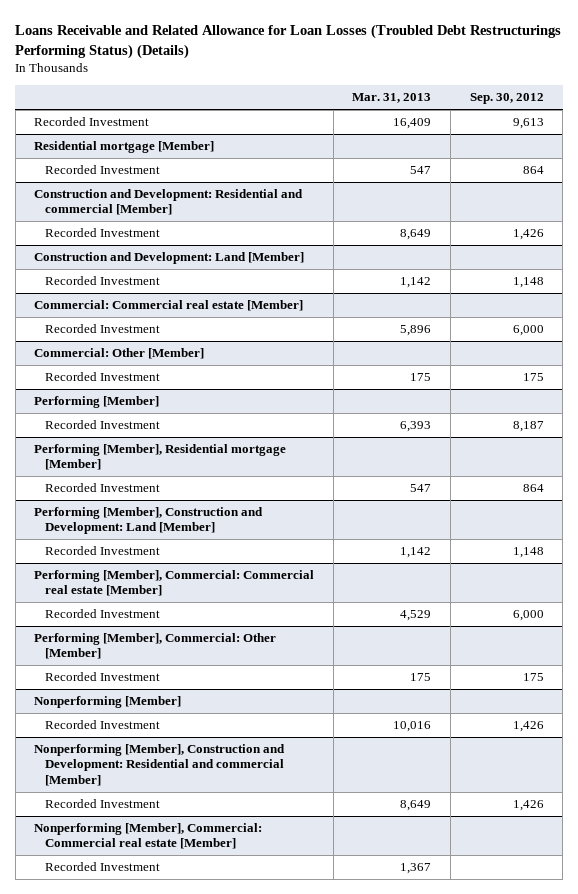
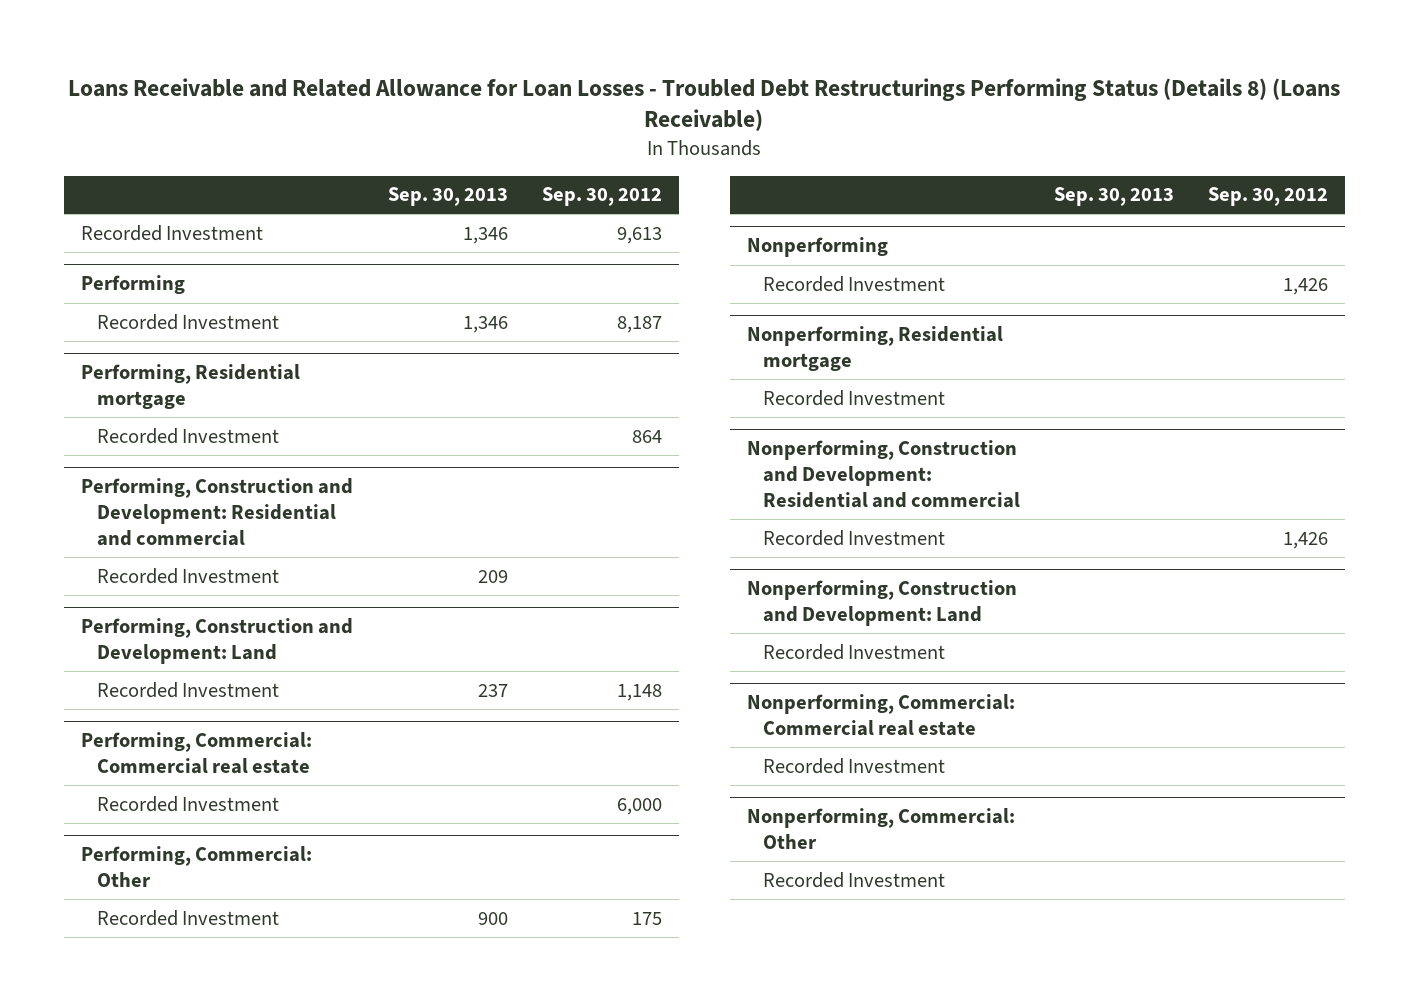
- Loans Receivable and Related Allowance for Loan Losses (Troubled Debt Restructurings Performing Status) (Details)
+ Loans Receivable and Related Allowance for Loan Losses - Troubled Debt Restructurings Performing Status (Details 8) (Loans Receivable)
- | Mar. 31, 2013 | Sep. 30, 2012
+ | Sep. 30, 2013 | Sep. 30, 2012
- Residential mortgage [Member]
- Recorded Investment | 547 | 864
- Construction and Development: Residential and commercial [Member]
- Recorded Investment | 8,649 | 1,426
- Construction and Development: Land [Member]
- Recorded Investment | 1,142 | 1,148
- Commercial: Commercial real estate [Member]
- Recorded Investment | 5,896 | 6,000
- Commercial: Other [Member]
- Recorded Investment | 175 | 175
- Performing [Member]
+ Performing
- Performing [Member], Residential mortgage [Member]
+ Performing, Residential mortgage
- Performing [Member], Construction and Development: Land [Member]
+ Performing, Construction and Development: Residential and commercial
+ Recorded Investment | 209 |
+ Performing, Construction and Development: Land
- Performing [Member], Commercial: Commercial real estate [Member]
+ Performing, Commercial: Commercial real estate
- Performing [Member], Commercial: Other [Member]
+ Performing, Commercial: Other
- Nonperforming [Member]
+ Nonperforming
- Nonperforming [Member], Construction and Development: Residential and commercial [Member]
+ Nonperforming, Residential mortgage
+ Recorded Investment
+ Nonperforming, Construction and Development: Residential and commercial
- Nonperforming [Member], Commercial: Commercial real estate [Member]
+ Nonperforming, Construction and Development: Land
+ Nonperforming, Commercial: Commercial real estate
+ Recorded Investment
+ Nonperforming, Commercial: Other
+ Recorded Investment

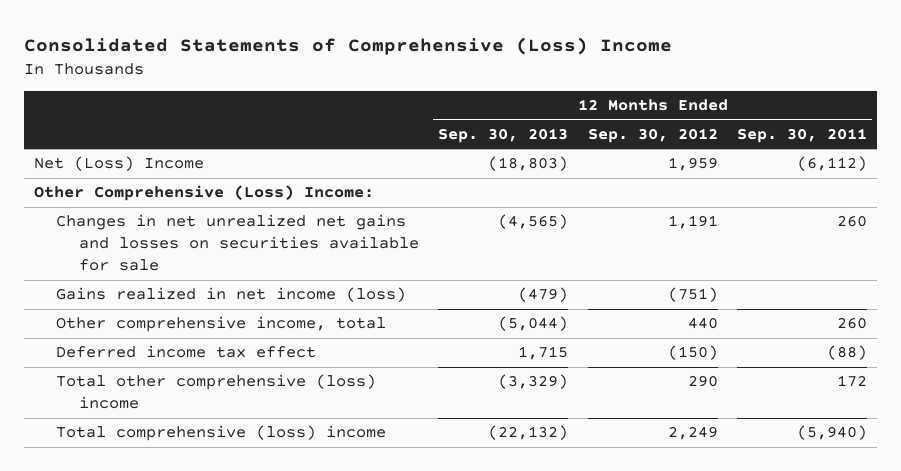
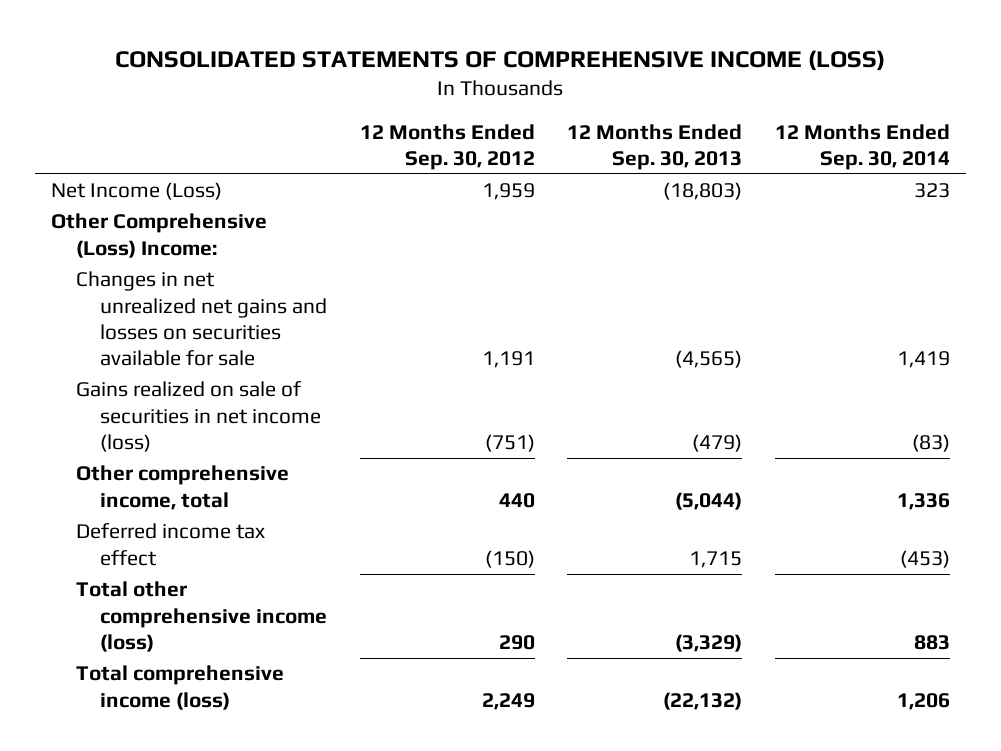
- Consolidated Statements of Comprehensive (Loss) Income
+ CONSOLIDATED STATEMENTS OF COMPREHENSIVE INCOME (LOSS)
- | 12 Months Ended Sep. 30, 2013 | 12 Months Ended Sep. 30, 2012 | 12 Months Ended Sep. 30, 2011
+ | 12 Months Ended Sep. 30, 2012 | 12 Months Ended Sep. 30, 2013 | 12 Months Ended Sep. 30, 2014
- Net (Loss) Income | (18,803) | 1,959 | (6,112)
+ Net Income (Loss) | 1,959 | (18,803) | 323
- Gains realized in net income (loss) | (479) | (751) |
+ Gains realized on sale of securities in net income (loss) | (751) | (479) | (83)
- Total other comprehensive (loss) income | (3,329) | 290 | 172
- Total comprehensive (loss) income | (22,132) | 2,249 | (5,940)
+ Total other comprehensive income (loss) | 290 | (3,329) | 883
+ Total comprehensive income (loss) | 2,249 | (22,132) | 1,206

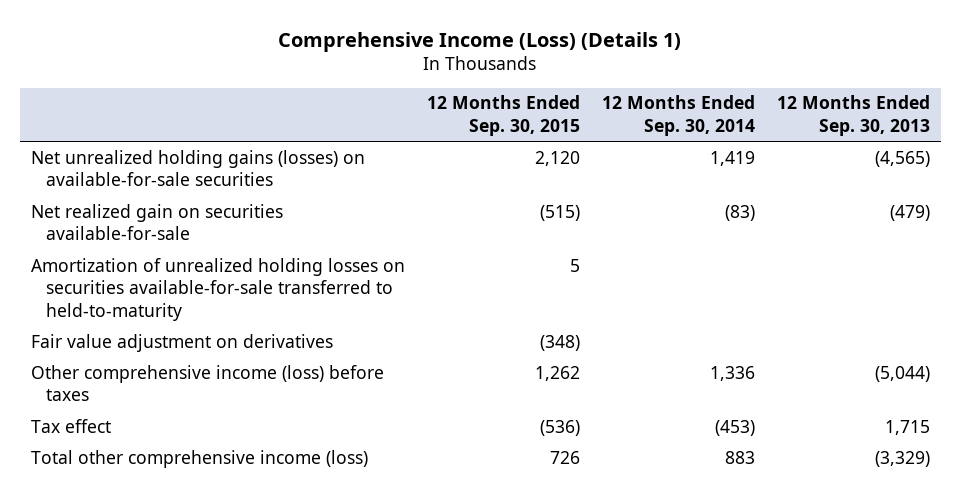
- CONSOLIDATED STATEMENTS OF COMPREHENSIVE INCOME (LOSS)
+ Comprehensive Income (Loss) (Details 1)
- | 12 Months Ended Sep. 30, 2012 | 12 Months Ended Sep. 30, 2013 | 12 Months Ended Sep. 30, 2014
+ | 12 Months Ended Sep. 30, 2015 | 12 Months Ended Sep. 30, 2014 | 12 Months Ended Sep. 30, 2013
- Net Income (Loss) | 1,959 | (18,803) | 323
- Other Comprehensive (Loss) Income:
- Changes in net unrealized net gains and losses on securities available for sale | 1,191 | (4,565) | 1,419
- Gains realized on sale of securities in net income (loss) | (751) | (479) | (83)
- Other comprehensive income, total | 440 | (5,044) | 1,336
- Deferred income tax effect | (150) | 1,715 | (453)
+ Net unrealized holding gains (losses) on available-for-sale securities | 2,120 | 1,419 | (4,565)
+ Net realized gain on securities available-for-sale | (515) | (83) | (479)
+ Amortization of unrealized holding losses on securities available-for-sale transferred to held-to-maturity | 5 | |
+ Fair value adjustment on derivatives | (348) | |
+ Other comprehensive income (loss) before taxes | 1,262 | 1,336 | (5,044)
+ Tax effect | (536) | (453) | 1,715
- Total comprehensive income (loss) | 2,249 | (22,132) | 1,206

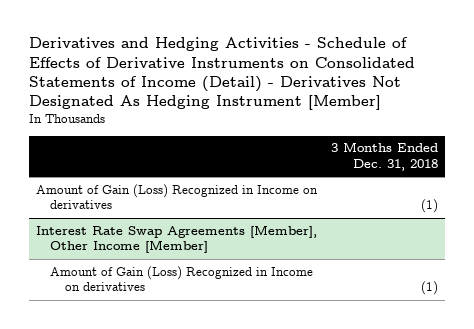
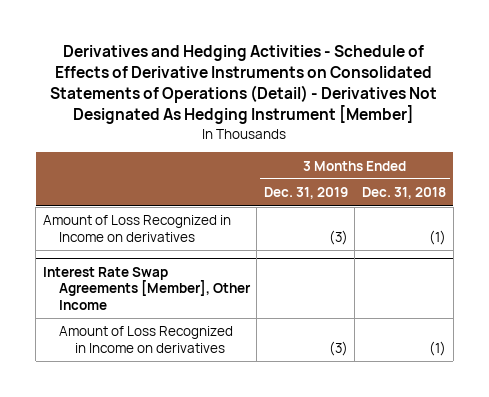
- Derivatives and Hedging Activities - Schedule of Effects of Derivative Instruments on Consolidated Statements of Income (Detail) - Derivatives Not Designated As Hedging Instrument [Member]
+ Derivatives and Hedging Activities - Schedule of Effects of Derivative Instruments on Consolidated Statements of Operations (Detail) - Derivatives Not Designated As Hedging Instrument [Member]
- | 3 Months Ended Dec. 31, 2018
+ | 3 Months Ended Dec. 31, 2019 | 3 Months Ended Dec. 31, 2018
- Amount of Gain (Loss) Recognized in Income on derivatives | (1)
- Interest Rate Swap Agreements [Member], Other Income [Member]
- Amount of Gain (Loss) Recognized in Income on derivatives | (1)
+ Amount of Loss Recognized in Income on derivatives | (3) | (1)
+ Interest Rate Swap Agreements [Member], Other Income
+ Amount of Loss Recognized in Income on derivatives | (3) | (1)

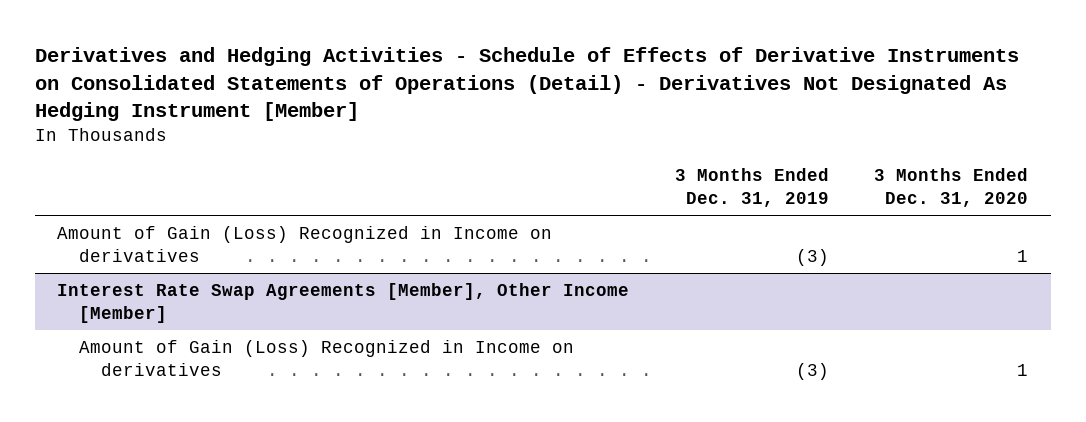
- | 3 Months Ended Dec. 31, 2019 | 3 Months Ended Dec. 31, 2018
+ | 3 Months Ended Dec. 31, 2019 | 3 Months Ended Dec. 31, 2020
- Amount of Loss Recognized in Income on derivatives | (3) | (1)
- Interest Rate Swap Agreements [Member], Other Income
- Amount of Loss Recognized in Income on derivatives | (3) | (1)
+ Amount of Gain (Loss) Recognized in Income on derivatives | (3) | 1
+ Interest Rate Swap Agreements [Member], Other Income [Member]
+ Amount of Gain (Loss) Recognized in Income on derivatives | (3) | 1

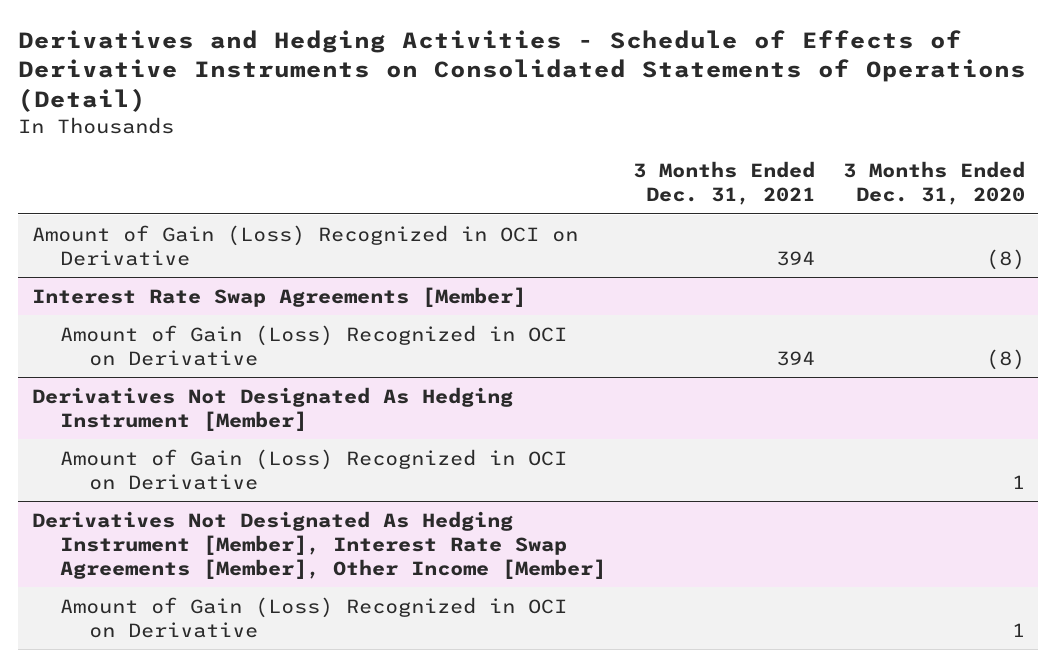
- Derivatives and Hedging Activities - Schedule of Effects of Derivative Instruments on Consolidated Statements of Operations (Detail) - Derivatives Not Designated As Hedging Instrument [Member]
+ Derivatives and Hedging Activities - Schedule of Effects of Derivative Instruments on Consolidated Statements of Operations (Detail)
- | 3 Months Ended Dec. 31, 2019 | 3 Months Ended Dec. 31, 2020
+ | 3 Months Ended Dec. 31, 2021 | 3 Months Ended Dec. 31, 2020
- Amount of Gain (Loss) Recognized in Income on derivatives | (3) | 1
- Interest Rate Swap Agreements [Member], Other Income [Member]
- Amount of Gain (Loss) Recognized in Income on derivatives | (3) | 1
+ Amount of Gain (Loss) Recognized in OCI on Derivative | 394 | (8)
+ Interest Rate Swap Agreements [Member]
+ Amount of Gain (Loss) Recognized in OCI on Derivative | 394 | (8)
+ Derivatives Not Designated As Hedging Instrument [Member]
+ Amount of Gain (Loss) Recognized in OCI on Derivative | | 1
+ Derivatives Not Designated As Hedging Instrument [Member], Interest Rate Swap Agreements [Member], Other Income [Member]
+ Amount of Gain (Loss) Recognized in OCI on Derivative | | 1

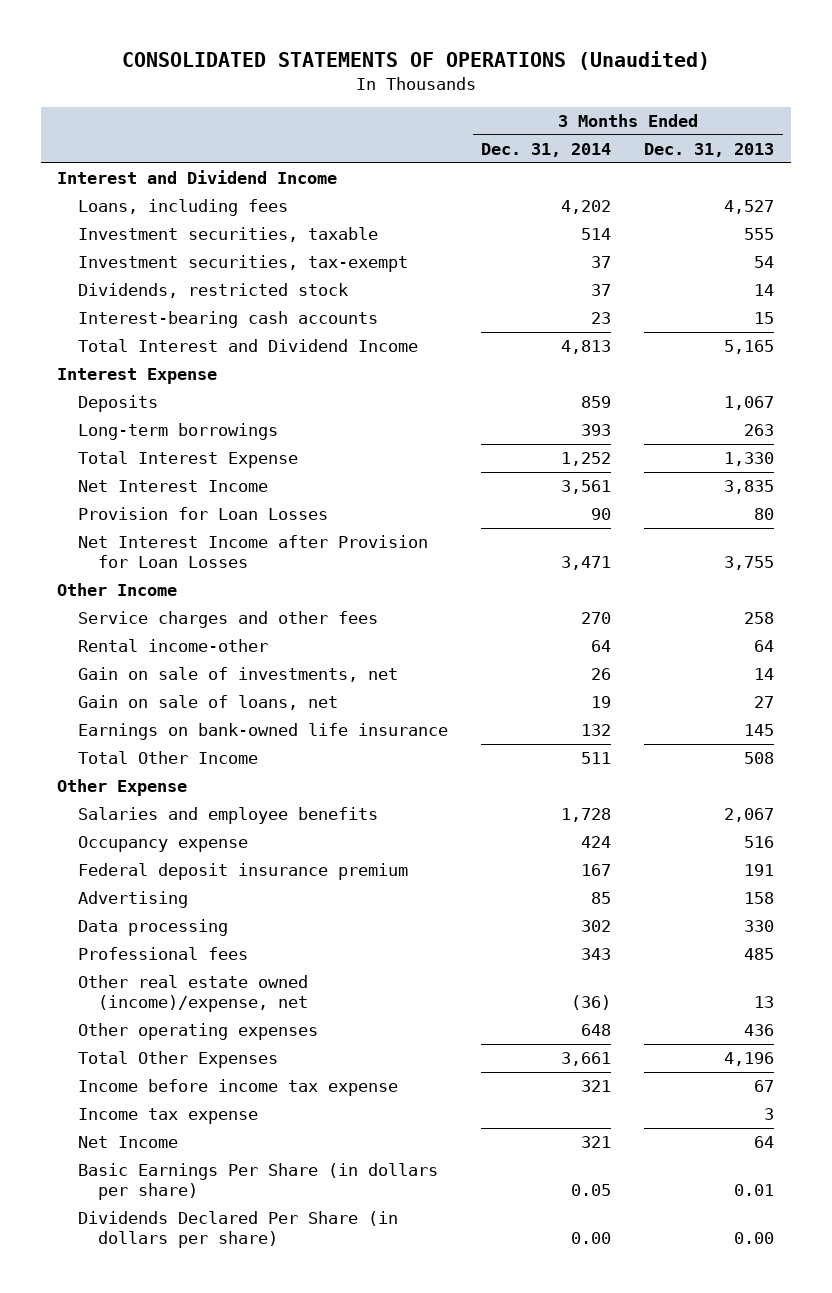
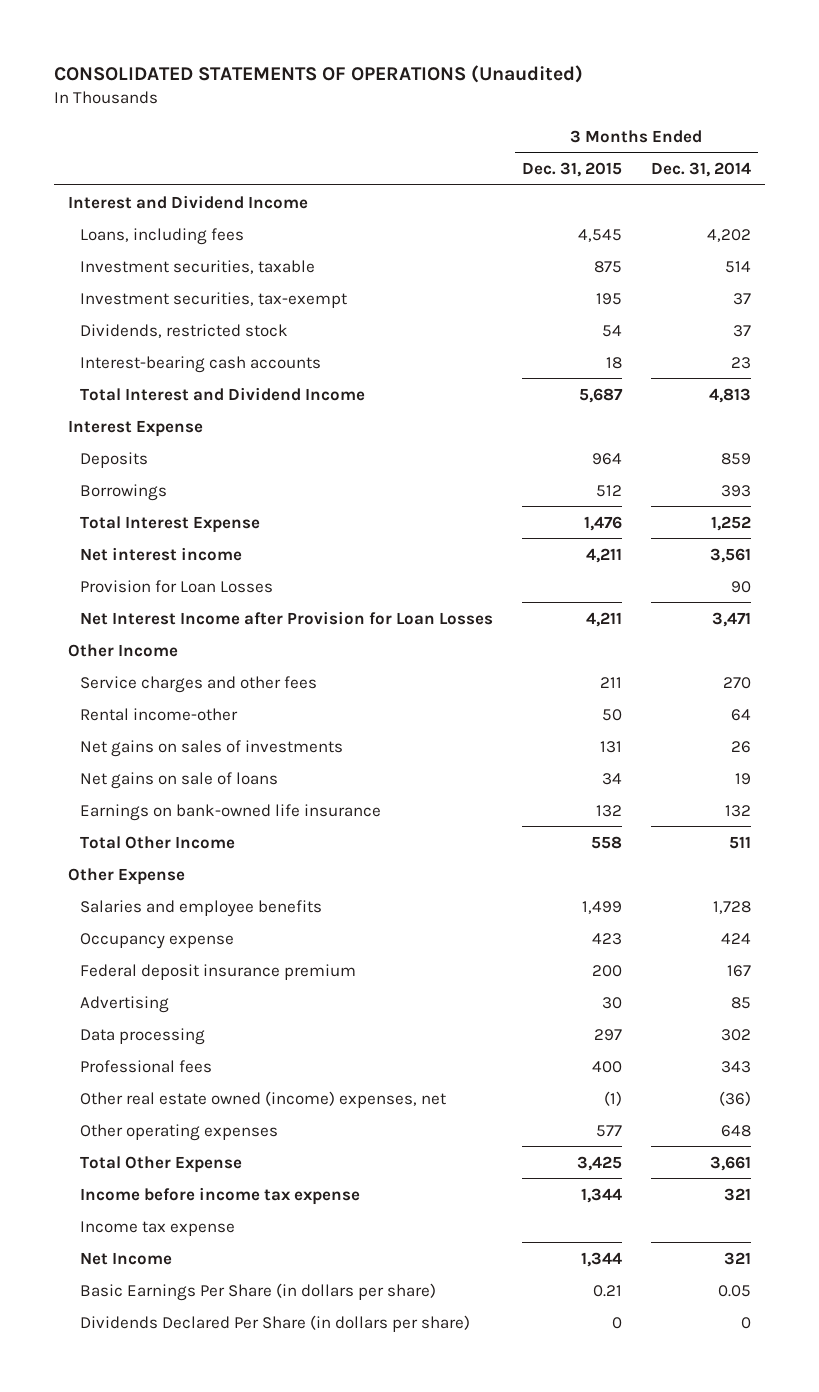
- | 3 Months Ended Dec. 31, 2014 | 3 Months Ended Dec. 31, 2013
+ | 3 Months Ended Dec. 31, 2015 | 3 Months Ended Dec. 31, 2014
- Long-term borrowings | 393 | 263
+ Borrowings | 512 | 393
- Net Interest Income | 3,561 | 3,835
+ Net interest income | 4,211 | 3,561
- Gain on sale of investments, net | 26 | 14
- Gain on sale of loans, net | 19 | 27
+ Net gains on sales of investments | 131 | 26
+ Net gains on sale of loans | 34 | 19
- Other real estate owned (income)/expense, net | (36) | 13
+ Other real estate owned (income) expenses, net | (1) | (36)
- Total Other Expenses | 3,661 | 4,196
+ Total Other Expense | 3,425 | 3,661
- Dividends Declared Per Share (in dollars per share) | 0.00 | 0.00
+ Dividends Declared Per Share (in dollars per share) | 0 | 0

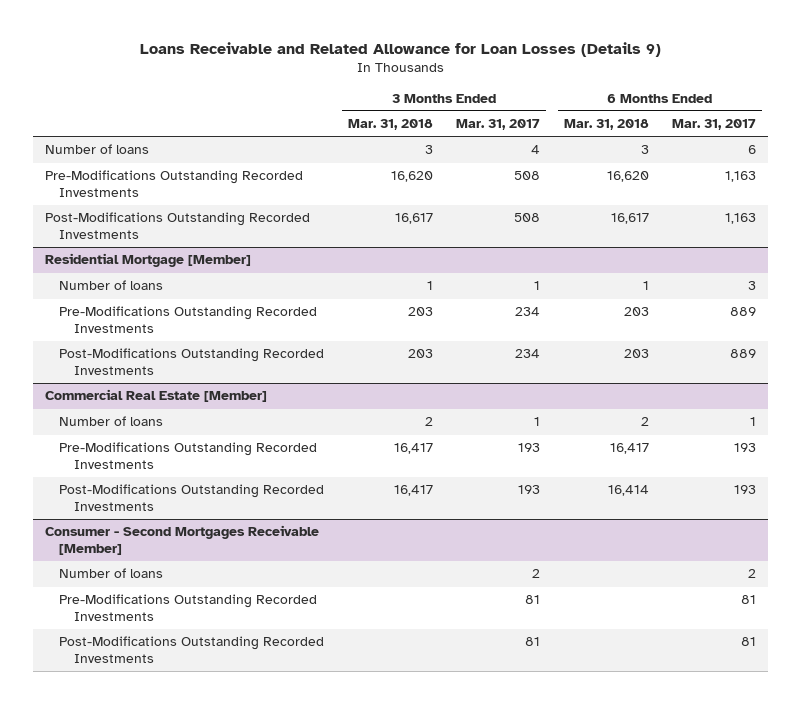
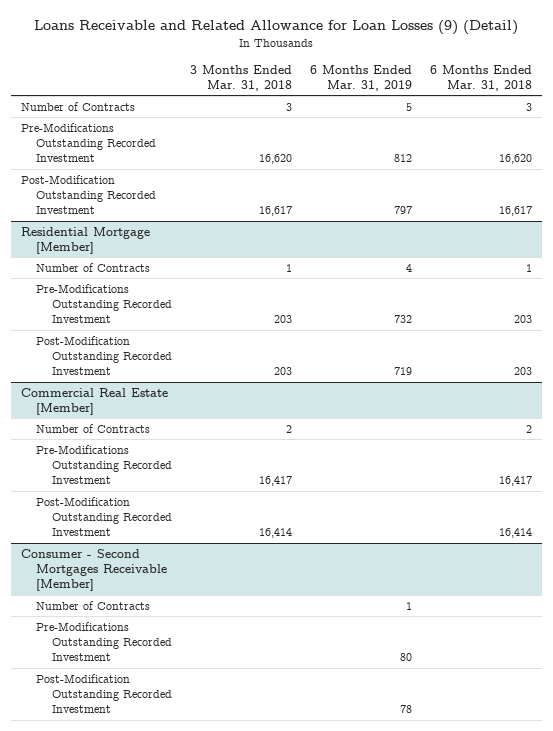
- Loans Receivable and Related Allowance for Loan Losses (Details 9)
+ Loans Receivable and Related Allowance for Loan Losses (9) (Detail)
- | 3 Months Ended Mar. 31, 2018 | 3 Months Ended Mar. 31, 2017 | 6 Months Ended Mar. 31, 2018 | 6 Months Ended Mar. 31, 2017
+ | 3 Months Ended Mar. 31, 2018 | 6 Months Ended Mar. 31, 2019 | 6 Months Ended Mar. 31, 2018
- Number of loans | 3 | 4 | 3 | 6
- Pre-Modifications Outstanding Recorded Investments | 16,620 | 508 | 16,620 | 1,163
- Post-Modifications Outstanding Recorded Investments | 16,617 | 508 | 16,617 | 1,163
+ Number of Contracts | 3 | 5 | 3
+ Pre-Modifications Outstanding Recorded Investment | 16,620 | 812 | 16,620
+ Post-Modification Outstanding Recorded Investment | 16,617 | 797 | 16,617
@ Residential Mortgage [Member]
- Number of loans | 1 | 1 | 1 | 3
- Pre-Modifications Outstanding Recorded Investments | 203 | 234 | 203 | 889
- Post-Modifications Outstanding Recorded Investments | 203 | 234 | 203 | 889
+ Number of Contracts | 1 | 4 | 1
+ Pre-Modifications Outstanding Recorded Investment | 203 | 732 | 203
+ Post-Modification Outstanding Recorded Investment | 203 | 719 | 203
@ Commercial Real Estate [Member]
- Number of loans | 2 | 1 | 2 | 1
- Pre-Modifications Outstanding Recorded Investments | 16,417 | 193 | 16,417 | 193
- Post-Modifications Outstanding Recorded Investments | 16,417 | 193 | 16,414 | 193
+ Number of Contracts | 2 | | 2
+ Pre-Modifications Outstanding Recorded Investment | 16,417 | | 16,417
+ Post-Modification Outstanding Recorded Investment | 16,414 | | 16,414
@ Consumer - Second Mortgages Receivable [Member]
- Number of loans | | 2 | | 2
- Pre-Modifications Outstanding Recorded Investments | | 81 | | 81
- Post-Modifications Outstanding Recorded Investments | | 81 | | 81
+ Number of Contracts | | 1 |
+ Pre-Modifications Outstanding Recorded Investment | | 80 |
+ Post-Modification Outstanding Recorded Investment | | 78 |

